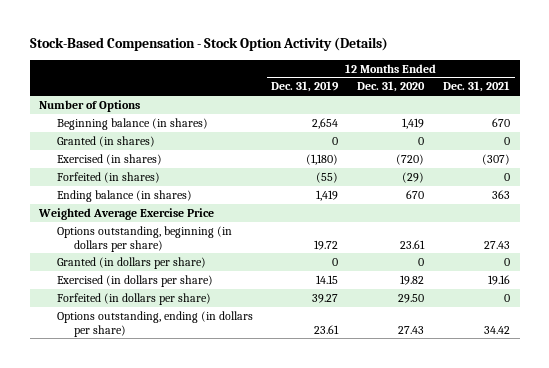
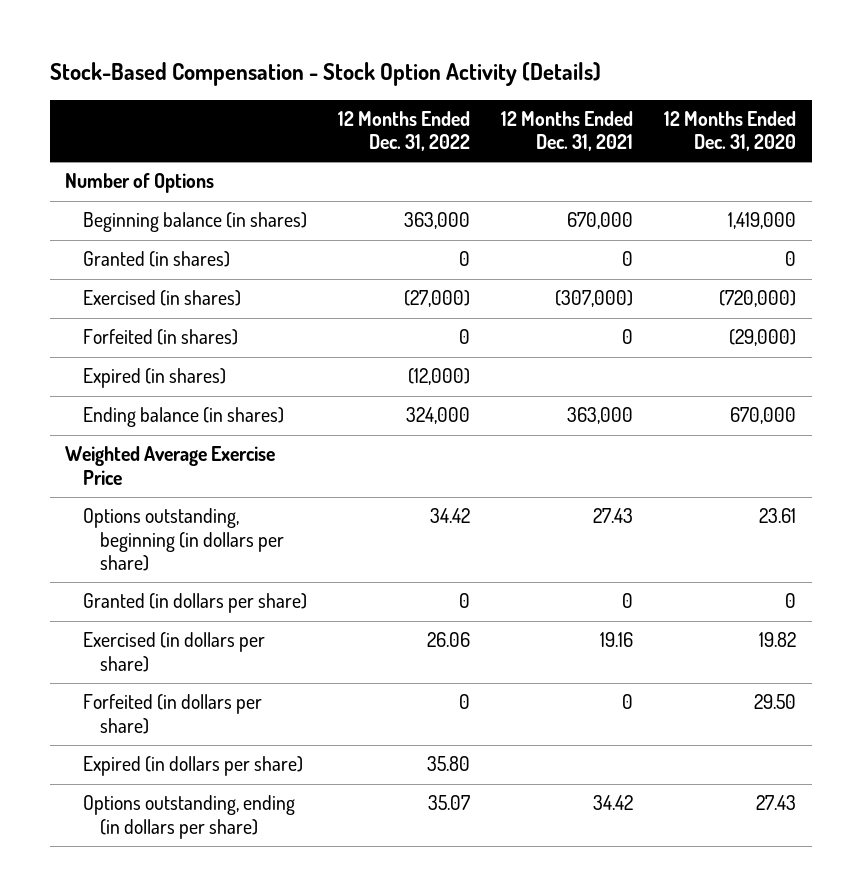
- | 12 Months Ended Dec. 31, 2019 | 12 Months Ended Dec. 31, 2020 | 12 Months Ended Dec. 31, 2021
+ | 12 Months Ended Dec. 31, 2022 | 12 Months Ended Dec. 31, 2021 | 12 Months Ended Dec. 31, 2020
- Beginning balance (in shares) | 2,654 | 1,419 | 670
+ Beginning balance (in shares) | 363,000 | 670,000 | 1,419,000
- Exercised (in shares) | (1,180) | (720) | (307)
- Forfeited (in shares) | (55) | (29) | 0
- Ending balance (in shares) | 1,419 | 670 | 363
+ Exercised (in shares) | (27,000) | (307,000) | (720,000)
+ Forfeited (in shares) | 0 | 0 | (29,000)
+ Expired (in shares) | (12,000) | |
+ Ending balance (in shares) | 324,000 | 363,000 | 670,000
+ Expired (in dollars per share) | 35.80 | |

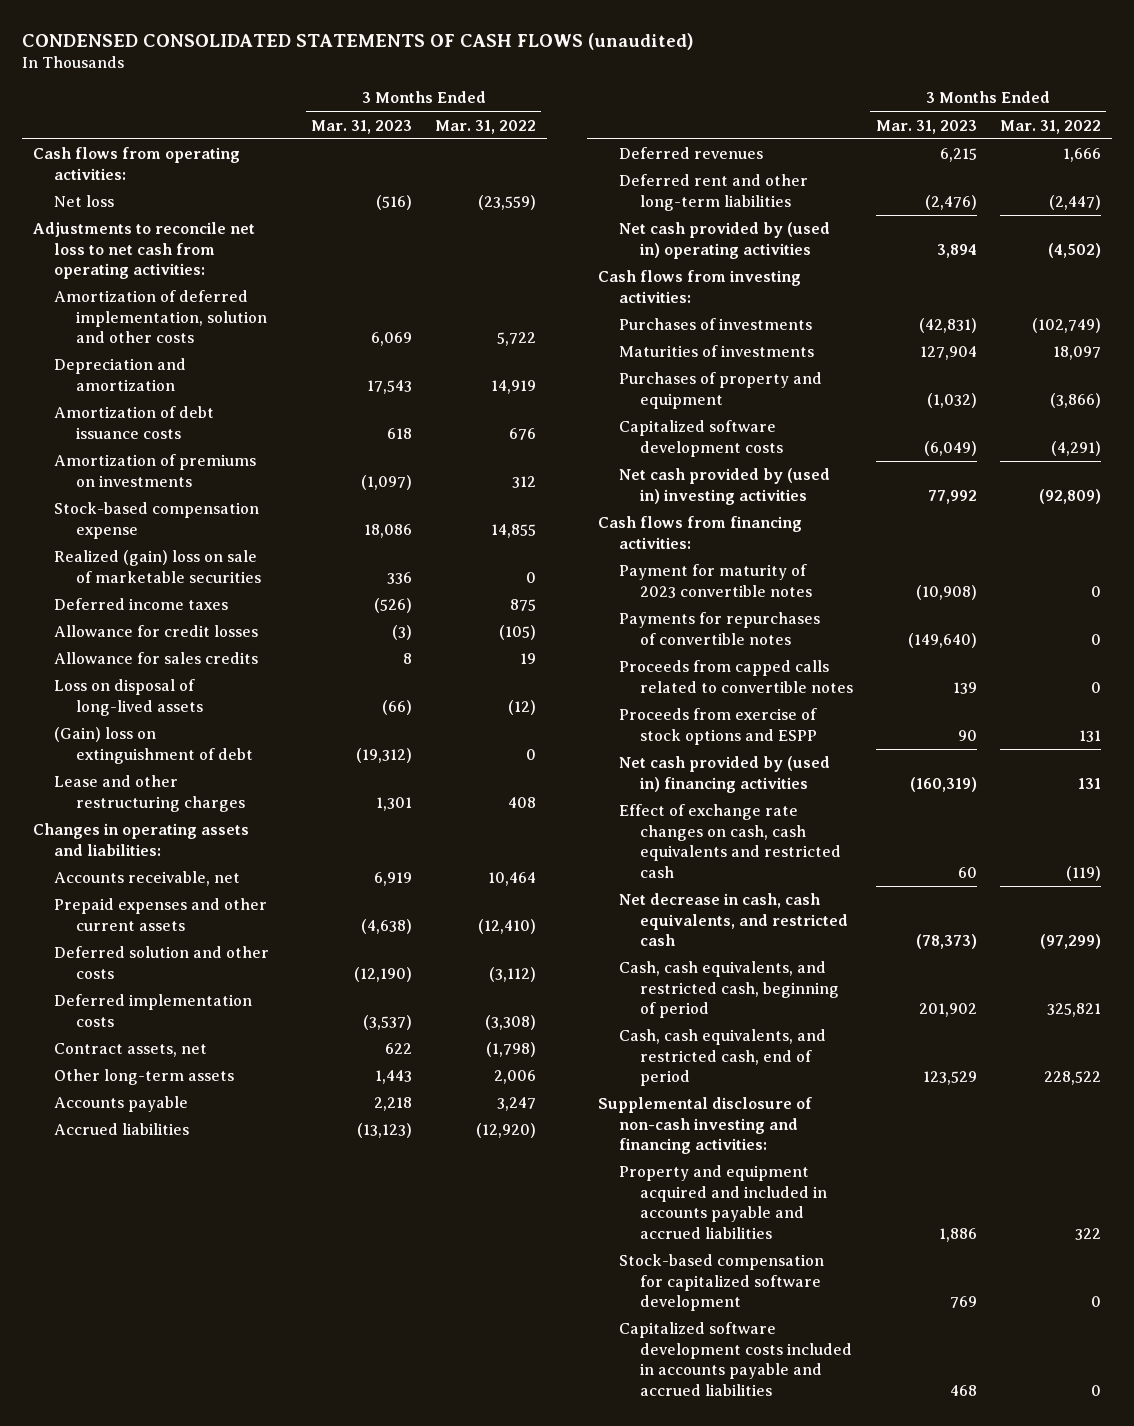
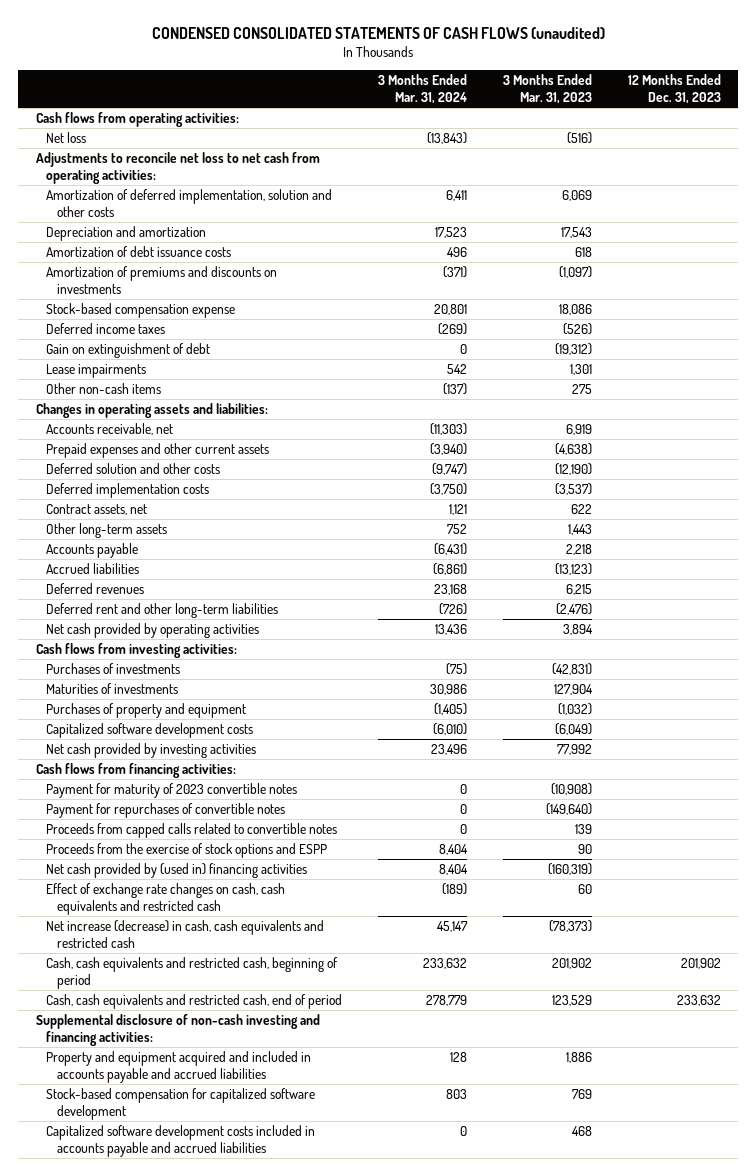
- | 3 Months Ended Mar. 31, 2023 | 3 Months Ended Mar. 31, 2022
+ | 3 Months Ended Mar. 31, 2024 | 3 Months Ended Mar. 31, 2023 | 12 Months Ended Dec. 31, 2023
- Amortization of premiums on investments | (1,097) | 312
+ Amortization of premiums and discounts on investments | (371) | (1,097) |
- Realized (gain) loss on sale of marketable securities | 336 | 0
- Allowance for credit losses | (3) | (105)
- Allowance for sales credits | 8 | 19
- Loss on disposal of long-lived assets | (66) | (12)
- (Gain) loss on extinguishment of debt | (19,312) | 0
- Lease and other restructuring charges | 1,301 | 408
+ Gain on extinguishment of debt | 0 | (19,312) |
+ Lease impairments | 542 | 1,301 |
+ Other non-cash items | (137) | 275 |
- Net cash provided by (used in) operating activities | 3,894 | (4,502)
+ Net cash provided by operating activities | 13,436 | 3,894 |
- Net cash provided by (used in) investing activities | 77,992 | (92,809)
+ Net cash provided by investing activities | 23,496 | 77,992 |
- Payments for repurchases of convertible notes | (149,640) | 0
+ Payment for repurchases of convertible notes | 0 | (149,640) |
- Proceeds from exercise of stock options and ESPP | 90 | 131
+ Proceeds from the exercise of stock options and ESPP | 8,404 | 90 |
- Net decrease in cash, cash equivalents, and restricted cash | (78,373) | (97,299)
- Cash, cash equivalents, and restricted cash, beginning of period | 201,902 | 325,821
- Cash, cash equivalents, and restricted cash, end of period | 123,529 | 228,522
+ Net increase (decrease) in cash, cash equivalents and restricted cash | 45,147 | (78,373) |
+ Cash, cash equivalents and restricted cash, beginning of period | 233,632 | 201,902 | 201,902
+ Cash, cash equivalents and restricted cash, end of period | 278,779 | 123,529 | 233,632

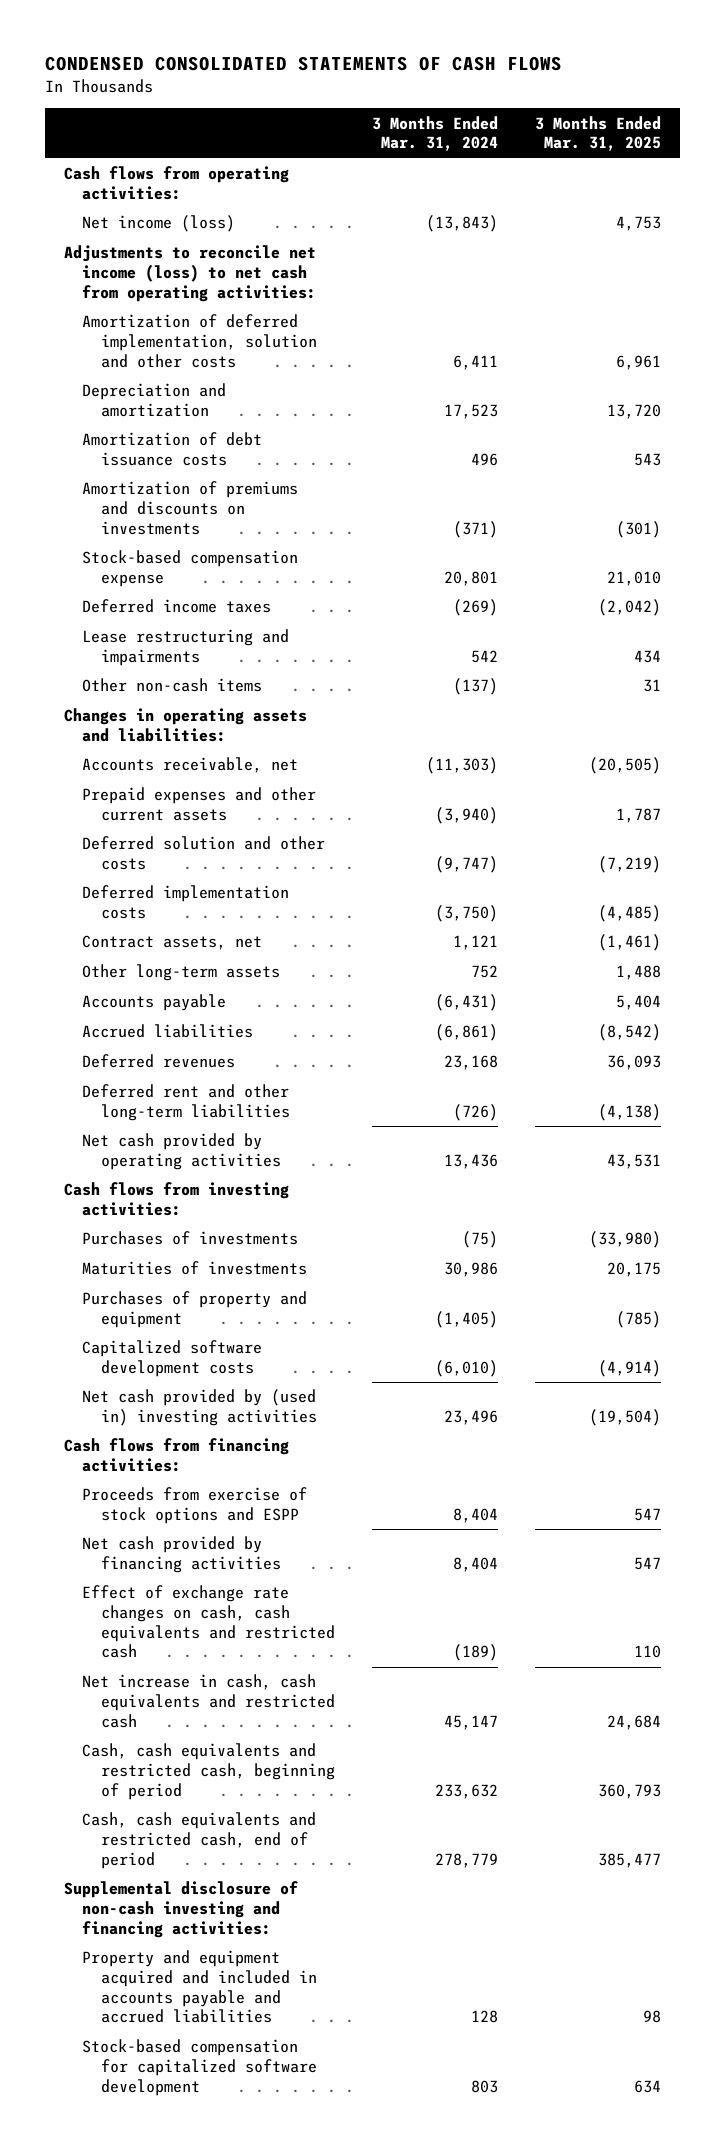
- CONDENSED CONSOLIDATED STATEMENTS OF CASH FLOWS (unaudited)
+ CONDENSED CONSOLIDATED STATEMENTS OF CASH FLOWS
- | 3 Months Ended Mar. 31, 2024 | 3 Months Ended Mar. 31, 2023 | 12 Months Ended Dec. 31, 2023
+ | 3 Months Ended Mar. 31, 2024 | 3 Months Ended Mar. 31, 2025
- Net loss | (13,843) | (516) |
- Adjustments to reconcile net loss to net cash from operating activities:
+ Net income (loss) | (13,843) | 4,753
+ Adjustments to reconcile net income (loss) to net cash from operating activities:
- Gain on extinguishment of debt | 0 | (19,312) |
- Lease impairments | 542 | 1,301 |
+ Lease restructuring and impairments | 542 | 434
- Net cash provided by investing activities | 23,496 | 77,992 |
+ Net cash provided by (used in) investing activities | 23,496 | (19,504)
- Payment for maturity of 2023 convertible notes | 0 | (10,908) |
- Payment for repurchases of convertible notes | 0 | (149,640) |
- Proceeds from capped calls related to convertible notes | 0 | 139 |
- Proceeds from the exercise of stock options and ESPP | 8,404 | 90 |
- Net cash provided by (used in) financing activities | 8,404 | (160,319) |
+ Proceeds from exercise of stock options and ESPP | 8,404 | 547
+ Net cash provided by financing activities | 8,404 | 547
- Net increase (decrease) in cash, cash equivalents and restricted cash | 45,147 | (78,373) |
+ Net increase in cash, cash equivalents and restricted cash | 45,147 | 24,684
- Capitalized software development costs included in accounts payable and accrued liabilities | 0 | 468 |

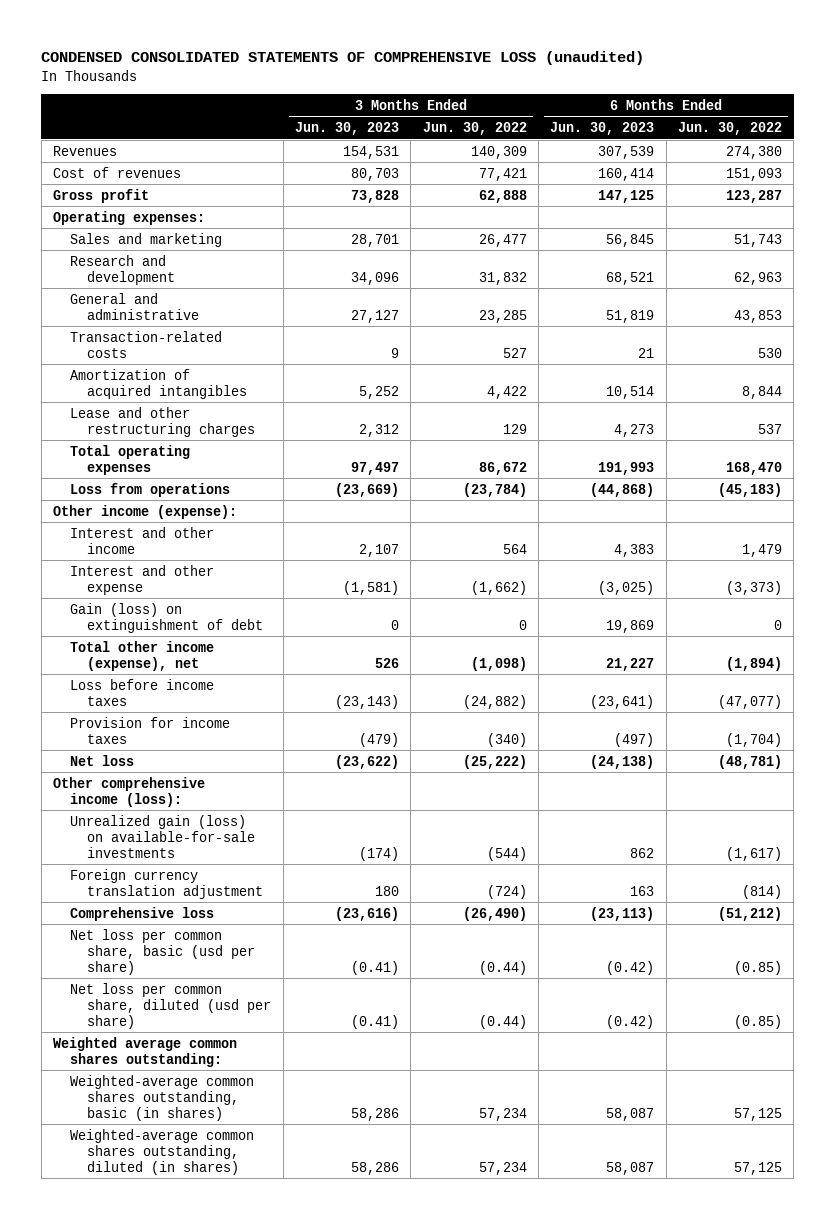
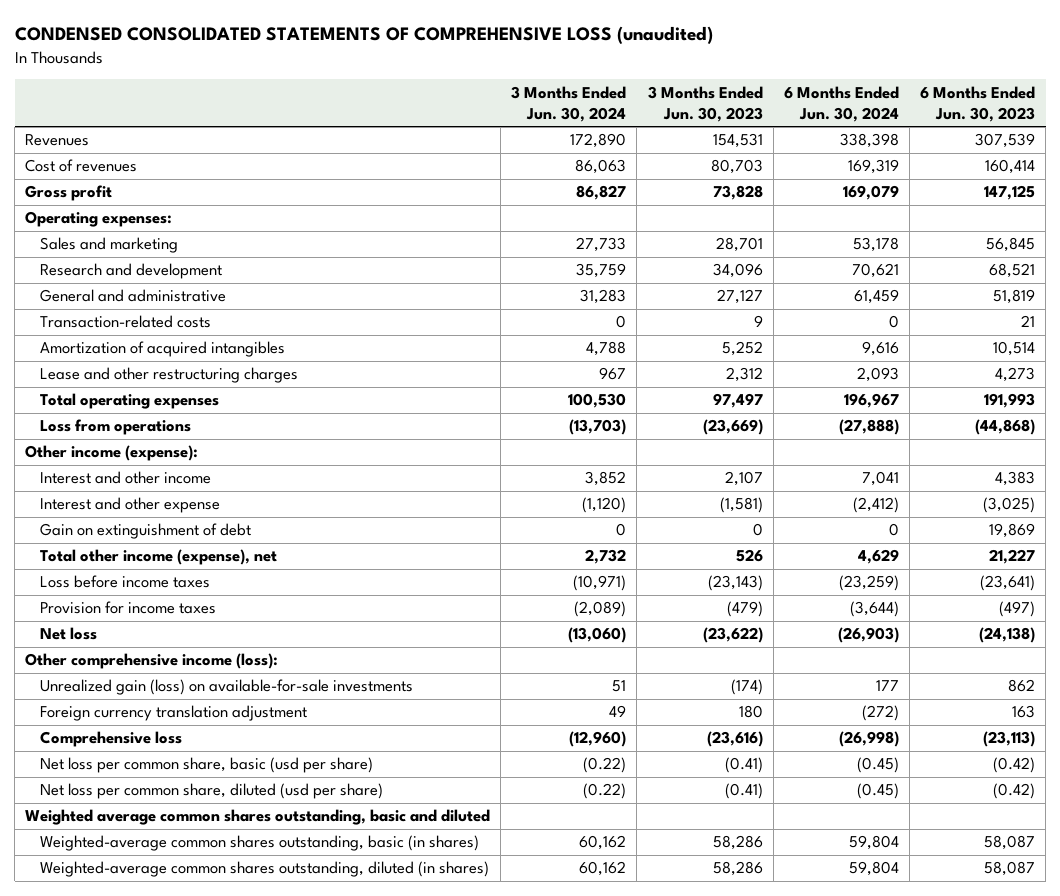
- | 3 Months Ended Jun. 30, 2023 | 3 Months Ended Jun. 30, 2022 | 6 Months Ended Jun. 30, 2023 | 6 Months Ended Jun. 30, 2022
+ | 3 Months Ended Jun. 30, 2024 | 3 Months Ended Jun. 30, 2023 | 6 Months Ended Jun. 30, 2024 | 6 Months Ended Jun. 30, 2023
- Gain (loss) on extinguishment of debt | 0 | 0 | 19,869 | 0
+ Gain on extinguishment of debt | 0 | 0 | 0 | 19,869
- Weighted average common shares outstanding:
+ Weighted average common shares outstanding, basic and diluted

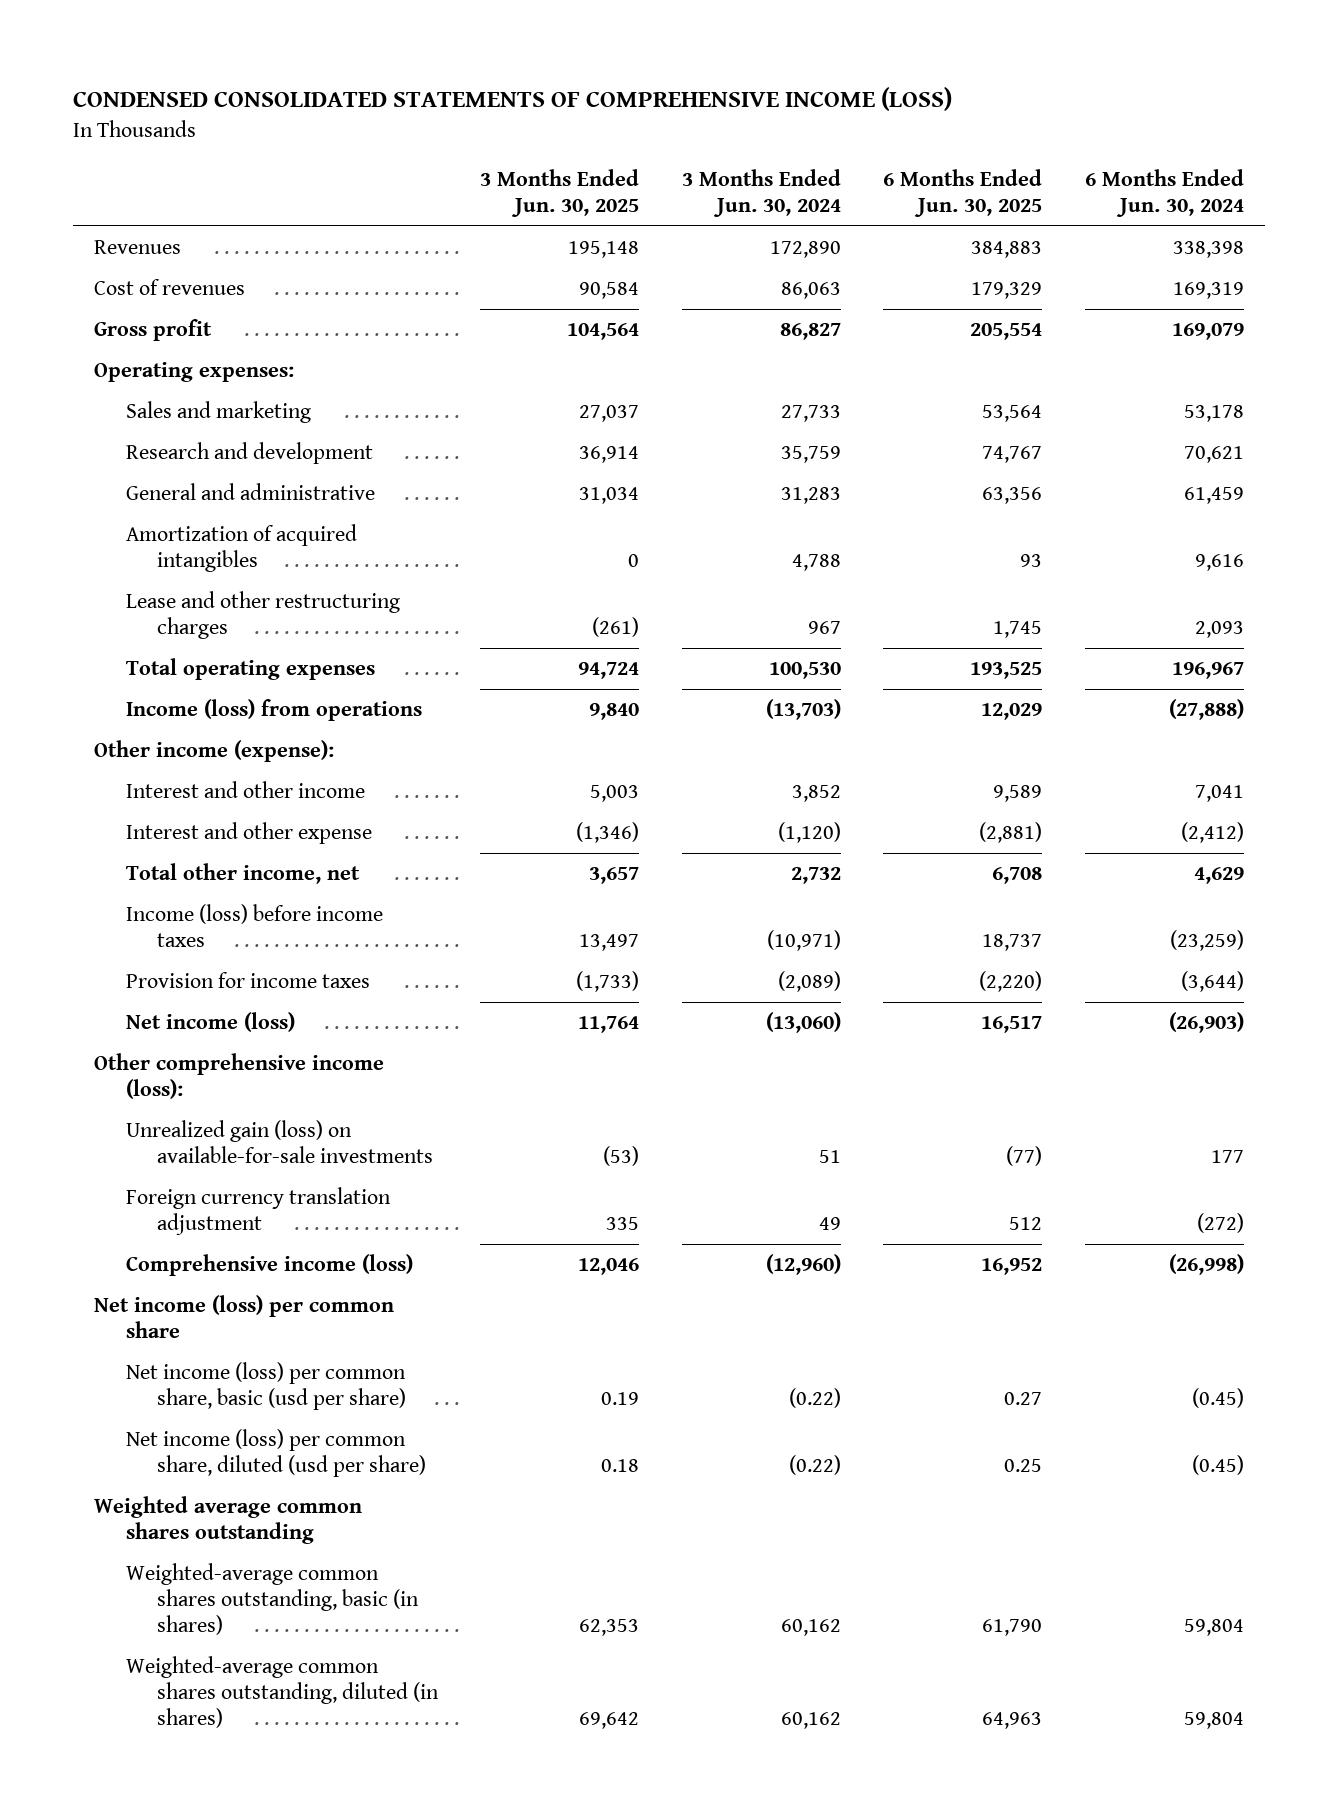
- CONDENSED CONSOLIDATED STATEMENTS OF COMPREHENSIVE LOSS (unaudited)
+ CONDENSED CONSOLIDATED STATEMENTS OF COMPREHENSIVE INCOME (LOSS)
- | 3 Months Ended Jun. 30, 2024 | 3 Months Ended Jun. 30, 2023 | 6 Months Ended Jun. 30, 2024 | 6 Months Ended Jun. 30, 2023
+ | 3 Months Ended Jun. 30, 2025 | 3 Months Ended Jun. 30, 2024 | 6 Months Ended Jun. 30, 2025 | 6 Months Ended Jun. 30, 2024
- Transaction-related costs | 0 | 9 | 0 | 21
- Loss from operations | (13,703) | (23,669) | (27,888) | (44,868)
+ Income (loss) from operations | 9,840 | (13,703) | 12,029 | (27,888)
- Gain on extinguishment of debt | 0 | 0 | 0 | 19,869
- Total other income (expense), net | 2,732 | 526 | 4,629 | 21,227
- Loss before income taxes | (10,971) | (23,143) | (23,259) | (23,641)
+ Total other income, net | 3,657 | 2,732 | 6,708 | 4,629
+ Income (loss) before income taxes | 13,497 | (10,971) | 18,737 | (23,259)
- Net loss | (13,060) | (23,622) | (26,903) | (24,138)
+ Net income (loss) | 11,764 | (13,060) | 16,517 | (26,903)
- Comprehensive loss | (12,960) | (23,616) | (26,998) | (23,113)
- Net loss per common share, basic (usd per share) | (0.22) | (0.41) | (0.45) | (0.42)
- Net loss per common share, diluted (usd per share) | (0.22) | (0.41) | (0.45) | (0.42)
- Weighted average common shares outstanding, basic and diluted
+ Comprehensive income (loss) | 12,046 | (12,960) | 16,952 | (26,998)
+ Net income (loss) per common share
+ Net income (loss) per common share, basic (usd per share) | 0.19 | (0.22) | 0.27 | (0.45)
+ Net income (loss) per common share, diluted (usd per share) | 0.18 | (0.22) | 0.25 | (0.45)
+ Weighted average common shares outstanding

